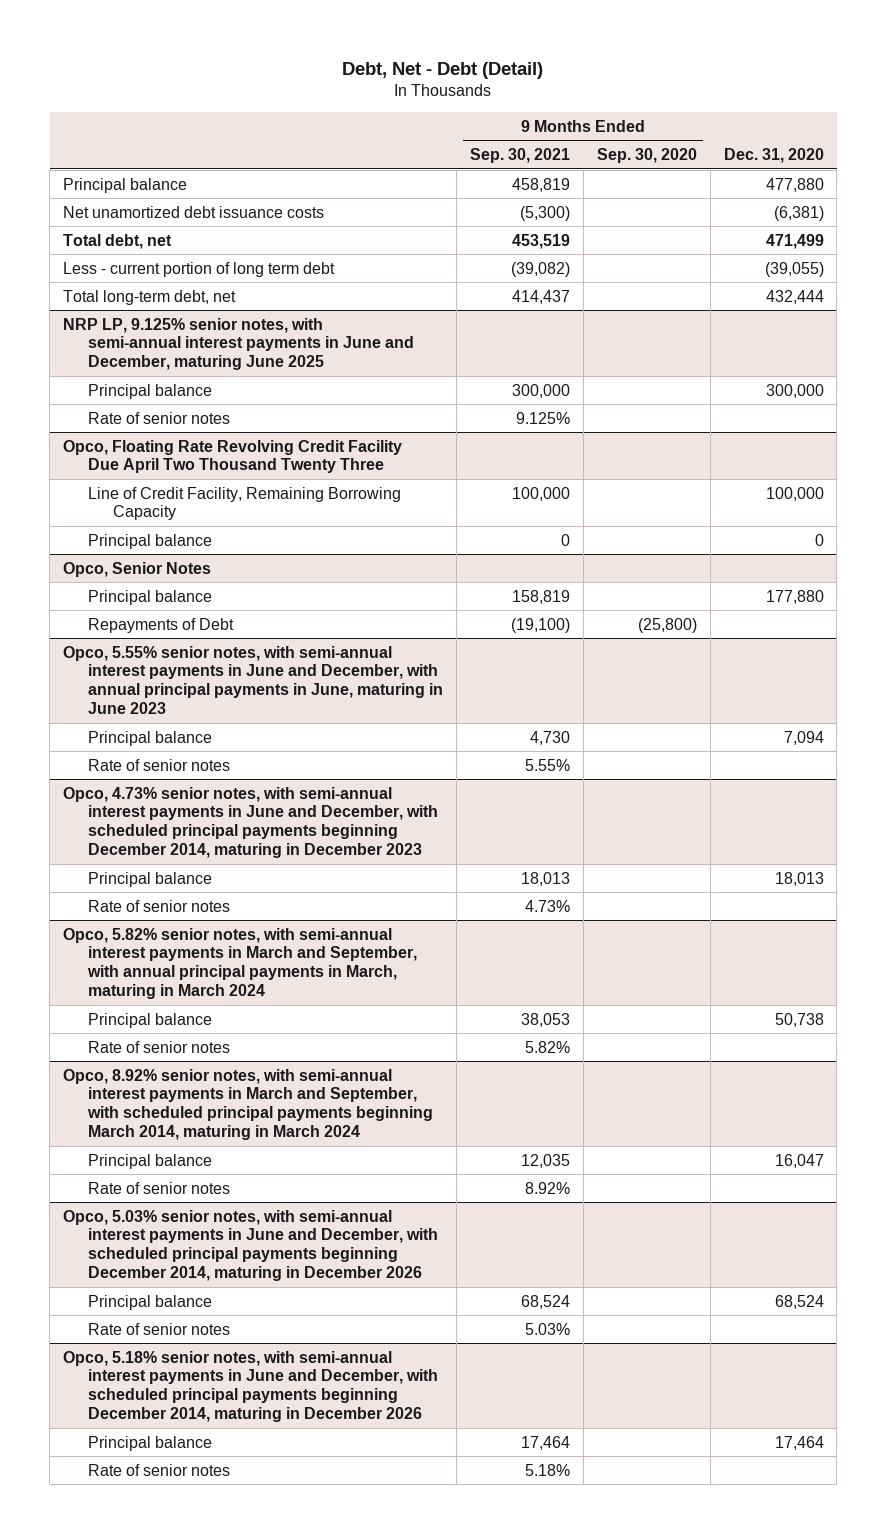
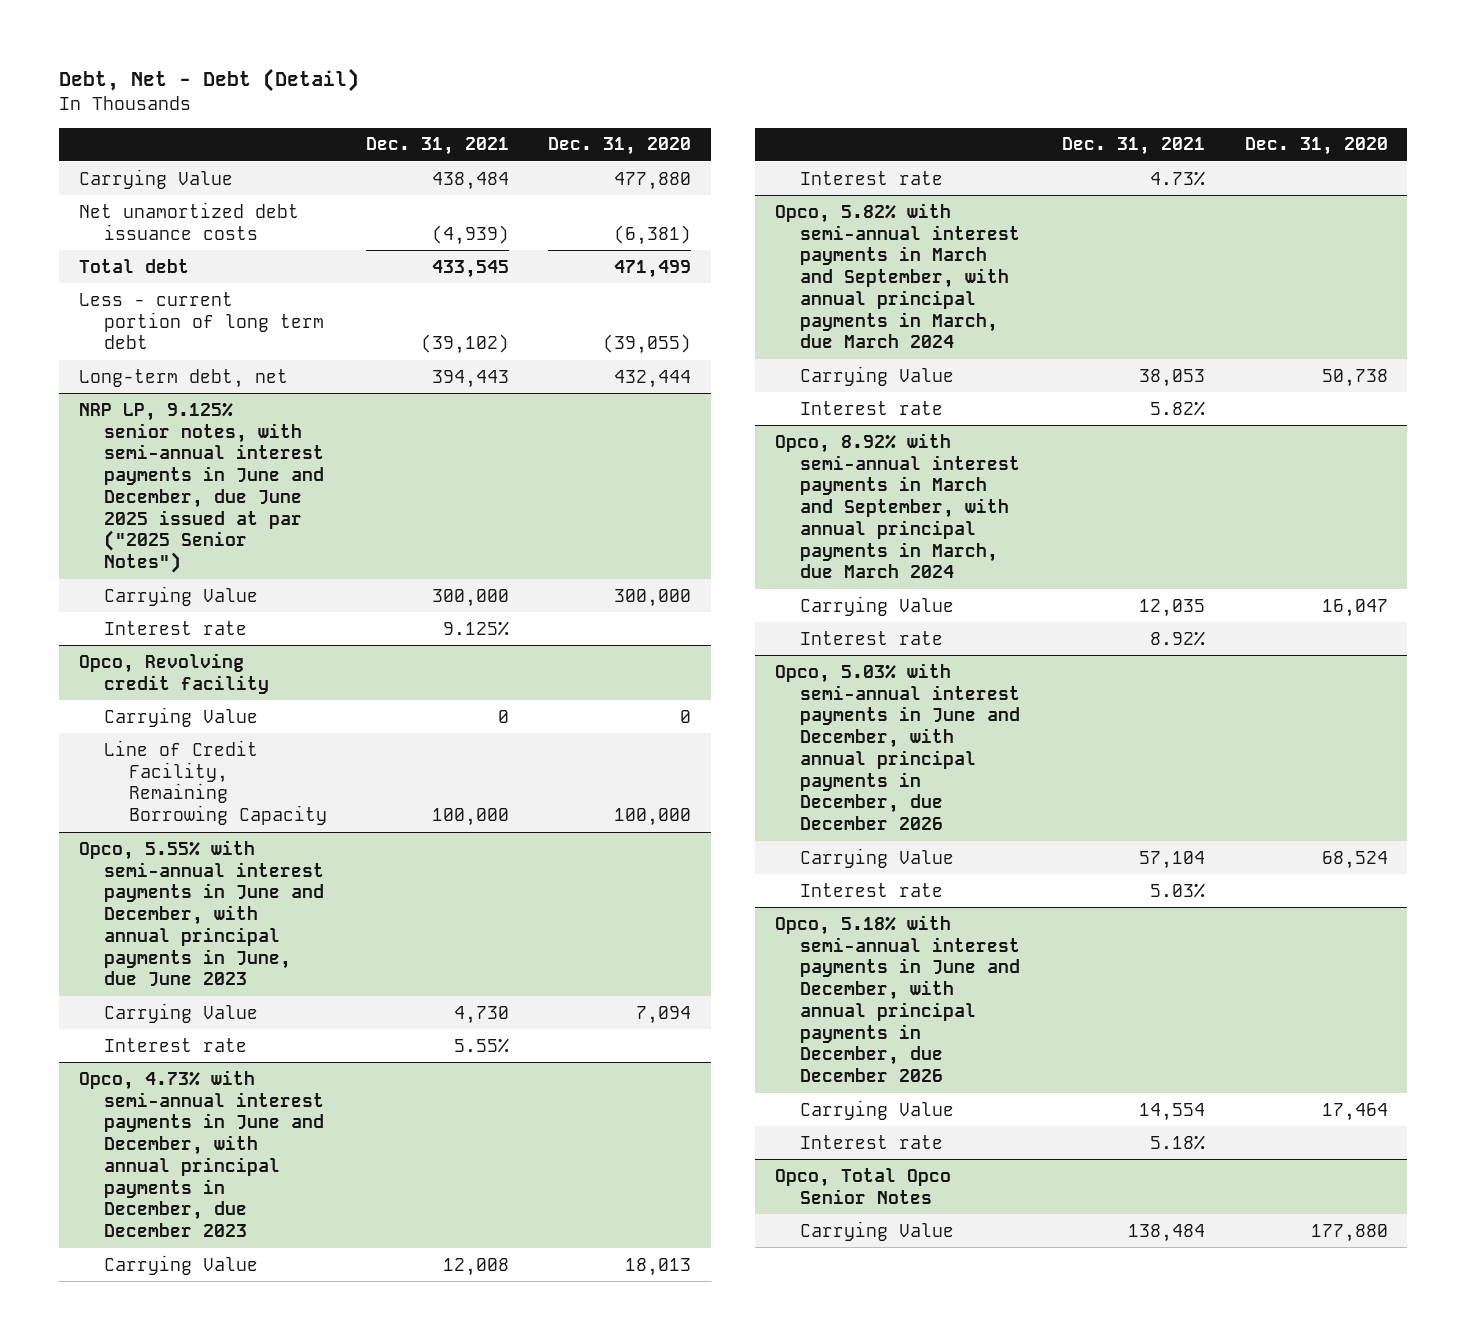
- | 9 Months Ended Sep. 30, 2021 | 9 Months Ended Sep. 30, 2020 | Dec. 31, 2020
+ | Dec. 31, 2021 | Dec. 31, 2020
- Principal balance | 458,819 | | 477,880
+ Carrying Value | 438,484 | 477,880
- Total debt, net | 453,519 | | 471,499
+ Total debt | 433,545 | 471,499
- Total long-term debt, net | 414,437 | | 432,444
- NRP LP, 9.125% senior notes, with semi-annual interest payments in June and December, maturing June 2025
- Principal balance | 300,000 | | 300,000
- Rate of senior notes | 9.125% | |
- Opco, Floating Rate Revolving Credit Facility Due April Two Thousand Twenty Three
+ Long-term debt, net | 394,443 | 432,444
+ NRP LP, 9.125% senior notes, with semi-annual interest payments in June and December, due June 2025 issued at par ("2025 Senior Notes")
+ Carrying Value | 300,000 | 300,000
+ Interest rate | 9.125% |
+ Opco, Revolving credit facility
+ Carrying Value | 0 | 0
- Principal balance | 0 | | 0
- Opco, Senior Notes
- Principal balance | 158,819 | | 177,880
- Repayments of Debt | (19,100) | (25,800) |
- Opco, 5.55% senior notes, with semi-annual interest payments in June and December, with annual principal payments in June, maturing in June 2023
- Principal balance | 4,730 | | 7,094
- Rate of senior notes | 5.55% | |
- Opco, 4.73% senior notes, with semi-annual interest payments in June and December, with scheduled principal payments beginning December 2014, maturing in December 2023
- Principal balance | 18,013 | | 18,013
- Rate of senior notes | 4.73% | |
- Opco, 5.82% senior notes, with semi-annual interest payments in March and September, with annual principal payments in March, maturing in March 2024
- Principal balance | 38,053 | | 50,738
- Rate of senior notes | 5.82% | |
- Opco, 8.92% senior notes, with semi-annual interest payments in March and September, with scheduled principal payments beginning March 2014, maturing in March 2024
- Principal balance | 12,035 | | 16,047
- Rate of senior notes | 8.92% | |
- Opco, 5.03% senior notes, with semi-annual interest payments in June and December, with scheduled principal payments beginning December 2014, maturing in December 2026
- Principal balance | 68,524 | | 68,524
- Rate of senior notes | 5.03% | |
- Opco, 5.18% senior notes, with semi-annual interest payments in June and December, with scheduled principal payments beginning December 2014, maturing in December 2026
- Principal balance | 17,464 | | 17,464
- Rate of senior notes | 5.18% | |
+ Opco, 5.55% with semi-annual interest payments in June and December, with annual principal payments in June, due June 2023
+ Carrying Value | 4,730 | 7,094
+ Interest rate | 5.55% |
+ Opco, 4.73% with semi-annual interest payments in June and December, with annual principal payments in December, due December 2023
+ Carrying Value | 12,008 | 18,013
+ Interest rate | 4.73% |
+ Opco, 5.82% with semi-annual interest payments in March and September, with annual principal payments in March, due March 2024
+ Carrying Value | 38,053 | 50,738
+ Interest rate | 5.82% |
+ Opco, 8.92% with semi-annual interest payments in March and September, with annual principal payments in March, due March 2024
+ Carrying Value | 12,035 | 16,047
+ Interest rate | 8.92% |
+ Opco, 5.03% with semi-annual interest payments in June and December, with annual principal payments in December, due December 2026
+ Carrying Value | 57,104 | 68,524
+ Interest rate | 5.03% |
+ Opco, 5.18% with semi-annual interest payments in June and December, with annual principal payments in December, due December 2026
+ Carrying Value | 14,554 | 17,464
+ Interest rate | 5.18% |
+ Opco, Total Opco Senior Notes
+ Carrying Value | 138,484 | 177,880

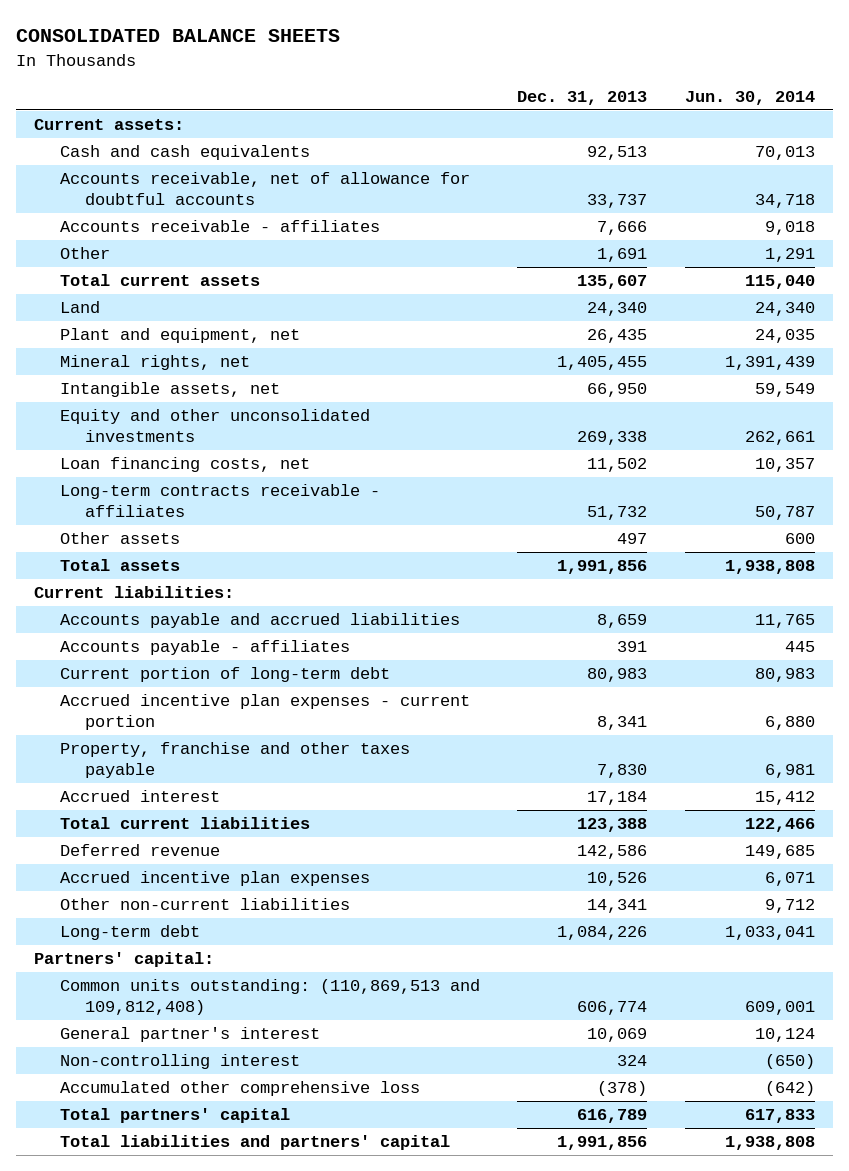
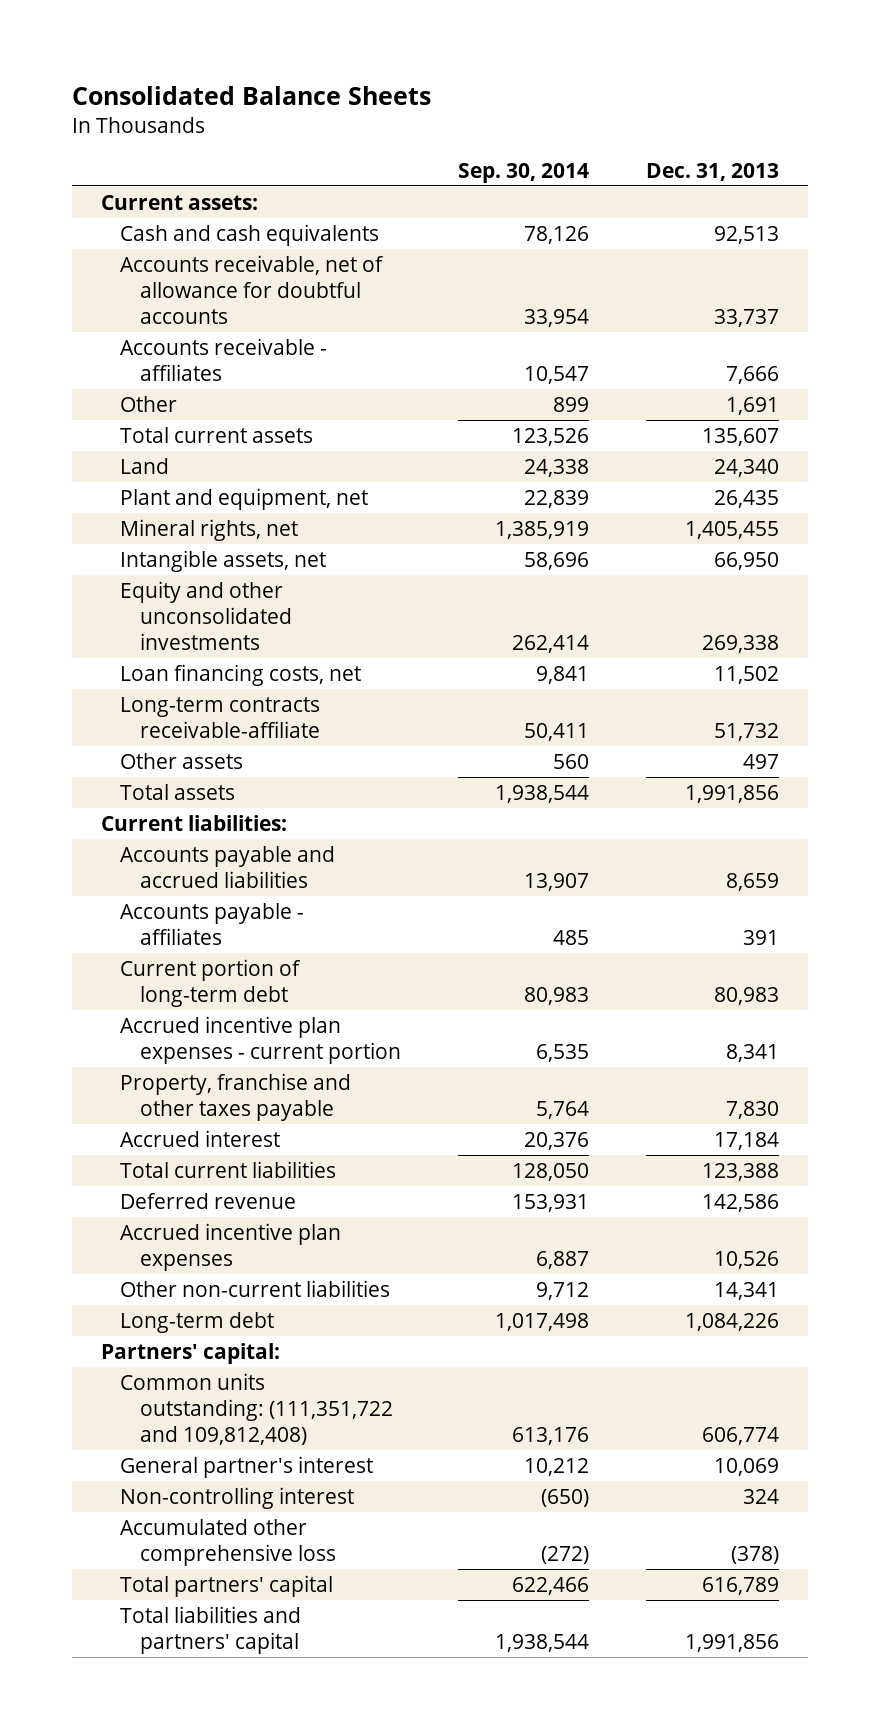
- CONSOLIDATED BALANCE SHEETS
+ Consolidated Balance Sheets
- | Dec. 31, 2013 | Jun. 30, 2014
+ | Sep. 30, 2014 | Dec. 31, 2013
- Long-term contracts receivable - affiliates | 51,732 | 50,787
+ Long-term contracts receivable-affiliate | 50,411 | 51,732
- Common units outstanding: (110,869,513 and 109,812,408) | 606,774 | 609,001
+ Common units outstanding: (111,351,722 and 109,812,408) | 613,176 | 606,774

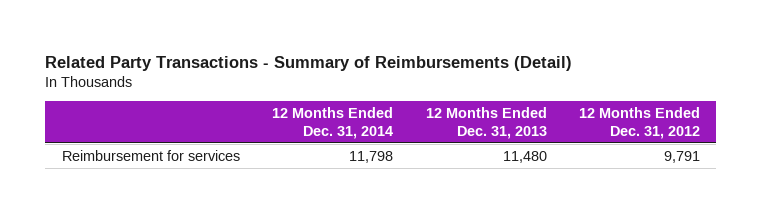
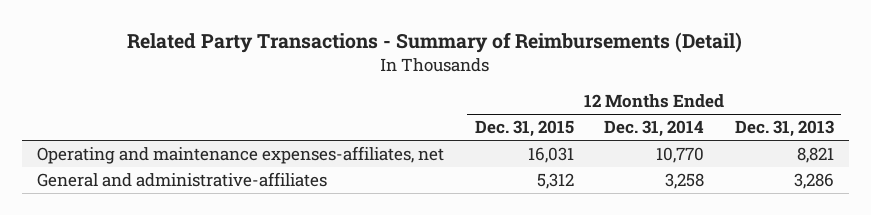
- | 12 Months Ended Dec. 31, 2014 | 12 Months Ended Dec. 31, 2013 | 12 Months Ended Dec. 31, 2012
+ | 12 Months Ended Dec. 31, 2015 | 12 Months Ended Dec. 31, 2014 | 12 Months Ended Dec. 31, 2013
- Reimbursement for services | 11,798 | 11,480 | 9,791
+ Operating and maintenance expenses-affiliates, net | 16,031 | 10,770 | 8,821
+ General and administrative-affiliates | 5,312 | 3,258 | 3,286

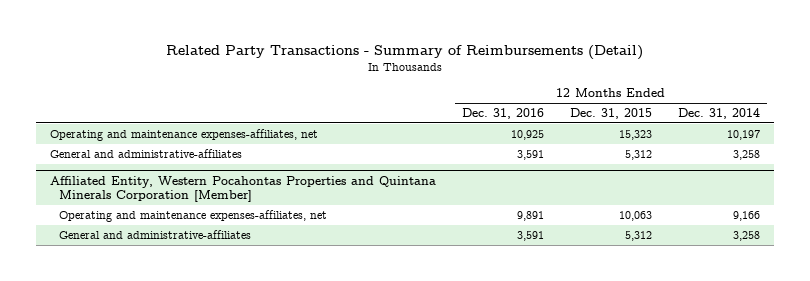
- | 12 Months Ended Dec. 31, 2015 | 12 Months Ended Dec. 31, 2014 | 12 Months Ended Dec. 31, 2013
+ | 12 Months Ended Dec. 31, 2016 | 12 Months Ended Dec. 31, 2015 | 12 Months Ended Dec. 31, 2014
- Operating and maintenance expenses-affiliates, net | 16,031 | 10,770 | 8,821
+ Operating and maintenance expenses-affiliates, net | 10,925 | 15,323 | 10,197
+ Affiliated Entity, Western Pocahontas Properties and Quintana Minerals Corporation [Member]
+ Operating and maintenance expenses-affiliates, net | 9,891 | 10,063 | 9,166
+ General and administrative-affiliates | 3,591 | 5,312 | 3,258

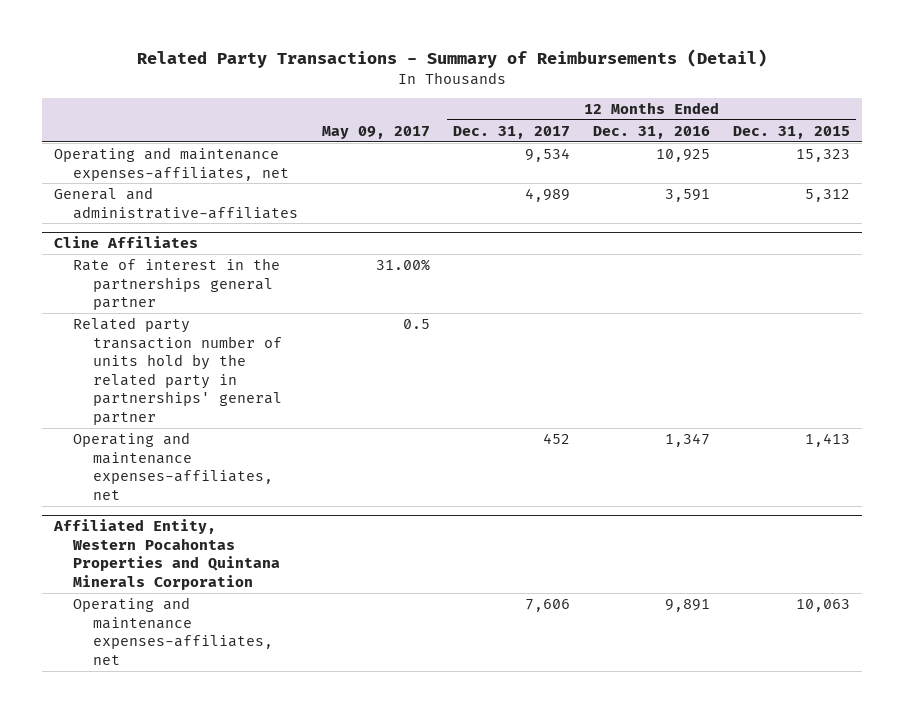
- | 12 Months Ended Dec. 31, 2016 | 12 Months Ended Dec. 31, 2015 | 12 Months Ended Dec. 31, 2014
+ | May 09, 2017 | 12 Months Ended Dec. 31, 2017 | 12 Months Ended Dec. 31, 2016 | 12 Months Ended Dec. 31, 2015
- Affiliated Entity, Western Pocahontas Properties and Quintana Minerals Corporation [Member]
+ Cline Affiliates
+ Rate of interest in the partnerships general partner | 31.00% | | |
+ Related party transaction number of units hold by the related party in partnerships' general partner | 0.5 | | |
+ Operating and maintenance expenses-affiliates, net | | 452 | 1,347 | 1,413
+ Affiliated Entity, Western Pocahontas Properties and Quintana Minerals Corporation
- General and administrative-affiliates | 3,591 | 5,312 | 3,258

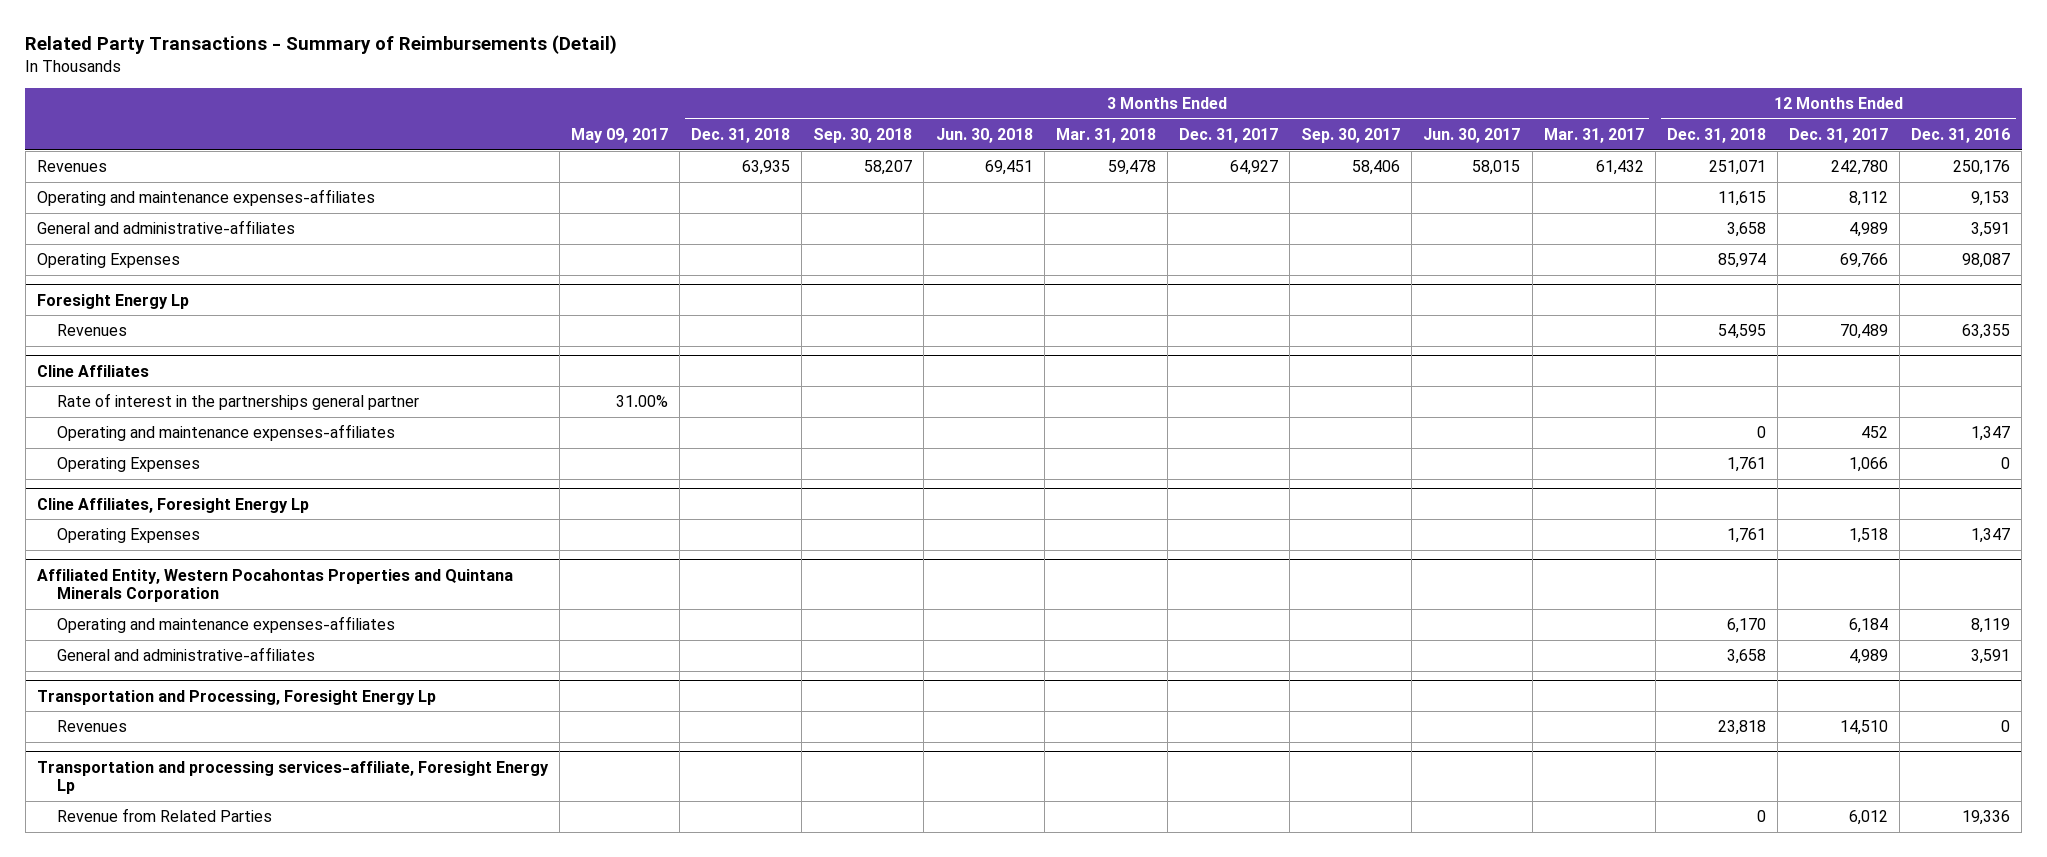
- | May 09, 2017 | 12 Months Ended Dec. 31, 2017 | 12 Months Ended Dec. 31, 2016 | 12 Months Ended Dec. 31, 2015
+ | May 09, 2017 | 3 Months Ended Dec. 31, 2018 | 3 Months Ended Sep. 30, 2018 | 3 Months Ended Jun. 30, 2018 | 3 Months Ended Mar. 31, 2018 | 3 Months Ended Dec. 31, 2017 | 3 Months Ended Sep. 30, 2017 | 3 Months Ended Jun. 30, 2017 | 3 Months Ended Mar. 31, 2017 | 12 Months Ended Dec. 31, 2018 | 12 Months Ended Dec. 31, 2017 | 12 Months Ended Dec. 31, 2016
- Operating and maintenance expenses-affiliates, net | | 9,534 | 10,925 | 15,323
+ Revenues | | 63,935 | 58,207 | 69,451 | 59,478 | 64,927 | 58,406 | 58,015 | 61,432 | 251,071 | 242,780 | 250,176
+ Operating and maintenance expenses-affiliates | | | | | | | | | | 11,615 | 8,112 | 9,153
+ Operating Expenses | | | | | | | | | | 85,974 | 69,766 | 98,087
+ Foresight Energy Lp
+ Revenues | | | | | | | | | | 54,595 | 70,489 | 63,355
@ Cline Affiliates
- Related party transaction number of units hold by the related party in partnerships' general partner | 0.5 | | |
- Operating and maintenance expenses-affiliates, net | | 452 | 1,347 | 1,413
+ Operating and maintenance expenses-affiliates | | | | | | | | | | 0 | 452 | 1,347
+ Operating Expenses | | | | | | | | | | 1,761 | 1,066 | 0
+ Cline Affiliates, Foresight Energy Lp
+ Operating Expenses | | | | | | | | | | 1,761 | 1,518 | 1,347
@ Affiliated Entity, Western Pocahontas Properties and Quintana Minerals Corporation
- Operating and maintenance expenses-affiliates, net | | 7,606 | 9,891 | 10,063
+ Operating and maintenance expenses-affiliates | | | | | | | | | | 6,170 | 6,184 | 8,119
+ General and administrative-affiliates | | | | | | | | | | 3,658 | 4,989 | 3,591
+ Transportation and Processing, Foresight Energy Lp
+ Revenues | | | | | | | | | | 23,818 | 14,510 | 0
+ Transportation and processing services-affiliate, Foresight Energy Lp
+ Revenue from Related Parties | | | | | | | | | | 0 | 6,012 | 19,336

